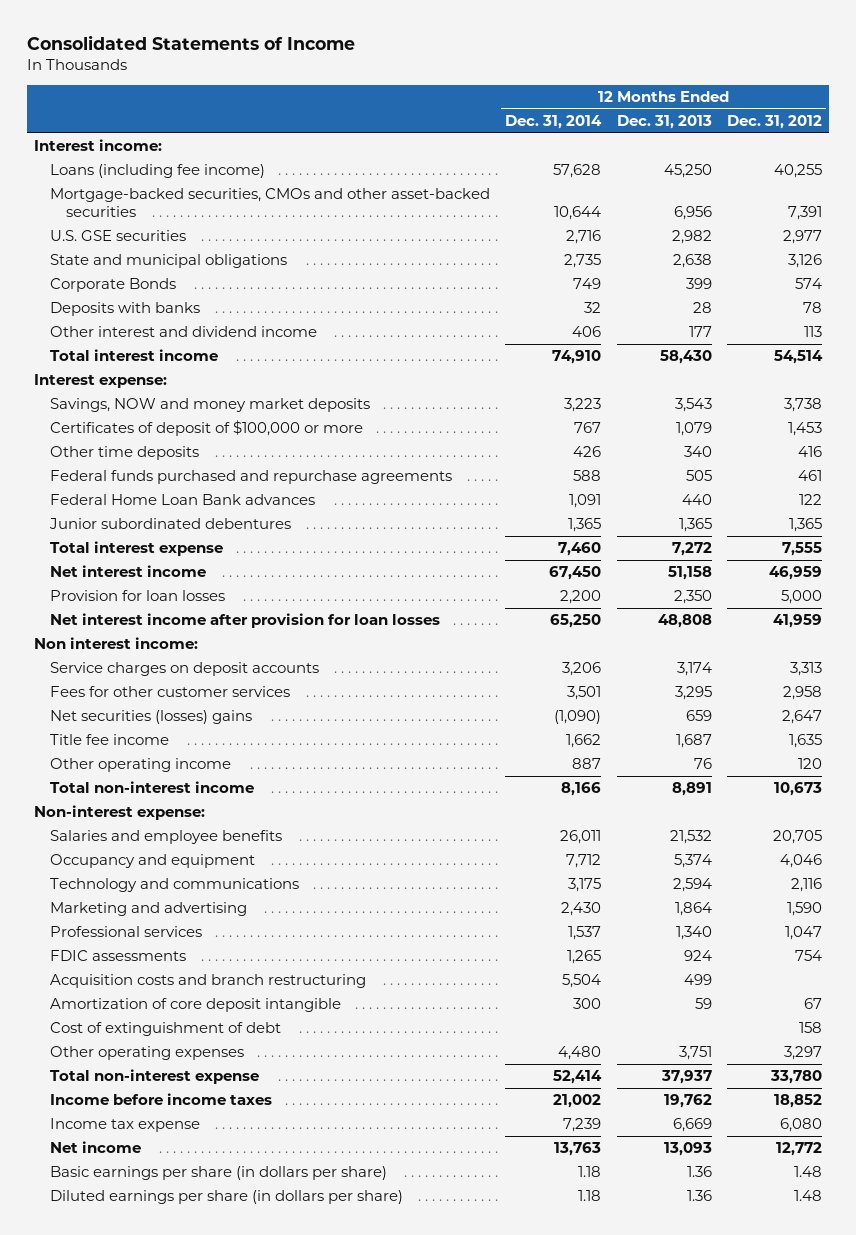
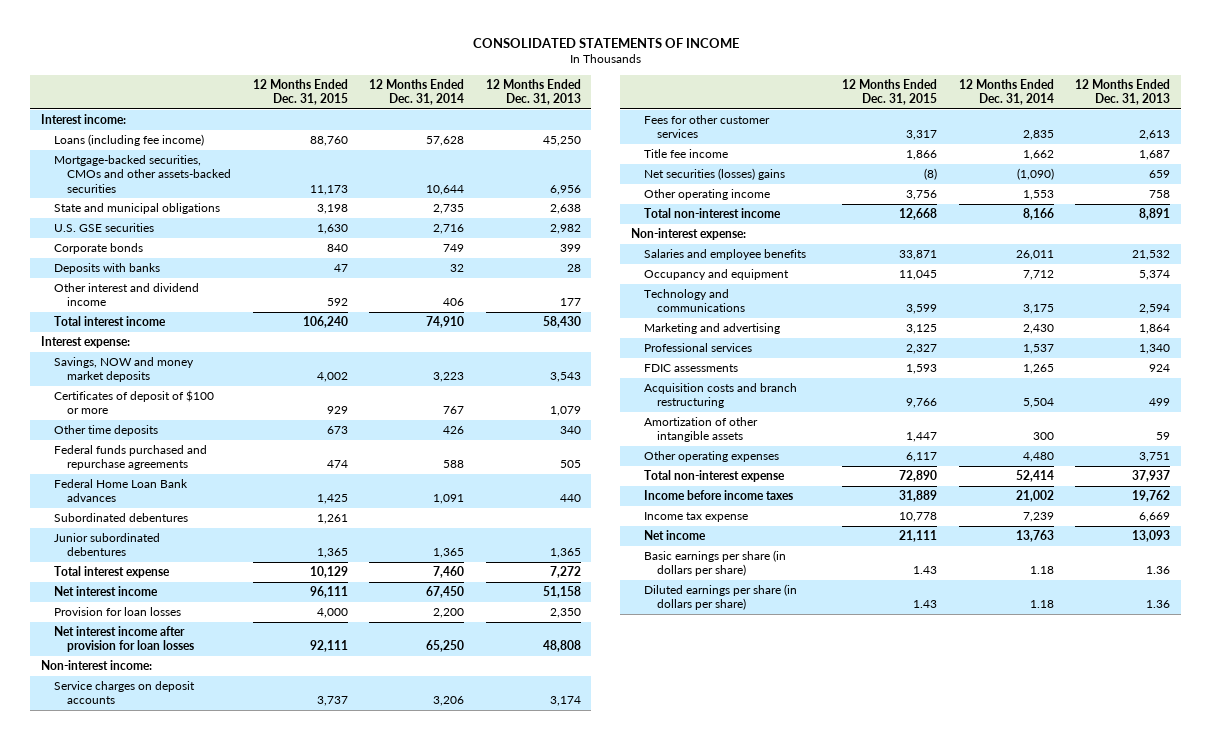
- Consolidated Statements of Income
+ CONSOLIDATED STATEMENTS OF INCOME
- | 12 Months Ended Dec. 31, 2014 | 12 Months Ended Dec. 31, 2013 | 12 Months Ended Dec. 31, 2012
+ | 12 Months Ended Dec. 31, 2015 | 12 Months Ended Dec. 31, 2014 | 12 Months Ended Dec. 31, 2013
- Mortgage-backed securities, CMOs and other asset-backed securities | 10,644 | 6,956 | 7,391
+ Mortgage-backed securities, CMOs and other assets-backed securities | 11,173 | 10,644 | 6,956
- Corporate Bonds | 749 | 399 | 574
moved down: U.S. GSE securities | 1,630 | 2,716 | 2,982
+ Corporate bonds | 840 | 749 | 399
- Certificates of deposit of $100,000 or more | 767 | 1,079 | 1,453
+ Certificates of deposit of $100 or more | 929 | 767 | 1,079
+ Subordinated debentures | 1,261 | |
- Non interest income:
+ Non-interest income:
- Fees for other customer services | 3,501 | 3,295 | 2,958
+ Fees for other customer services | 3,317 | 2,835 | 2,613
- Other operating income | 887 | 76 | 120
moved down: Net securities (losses) gains | (8) | (1,090) | 659
+ Other operating income | 3,756 | 1,553 | 758
- Amortization of core deposit intangible | 300 | 59 | 67
- Cost of extinguishment of debt | | | 158
+ Amortization of other intangible assets | 1,447 | 300 | 59

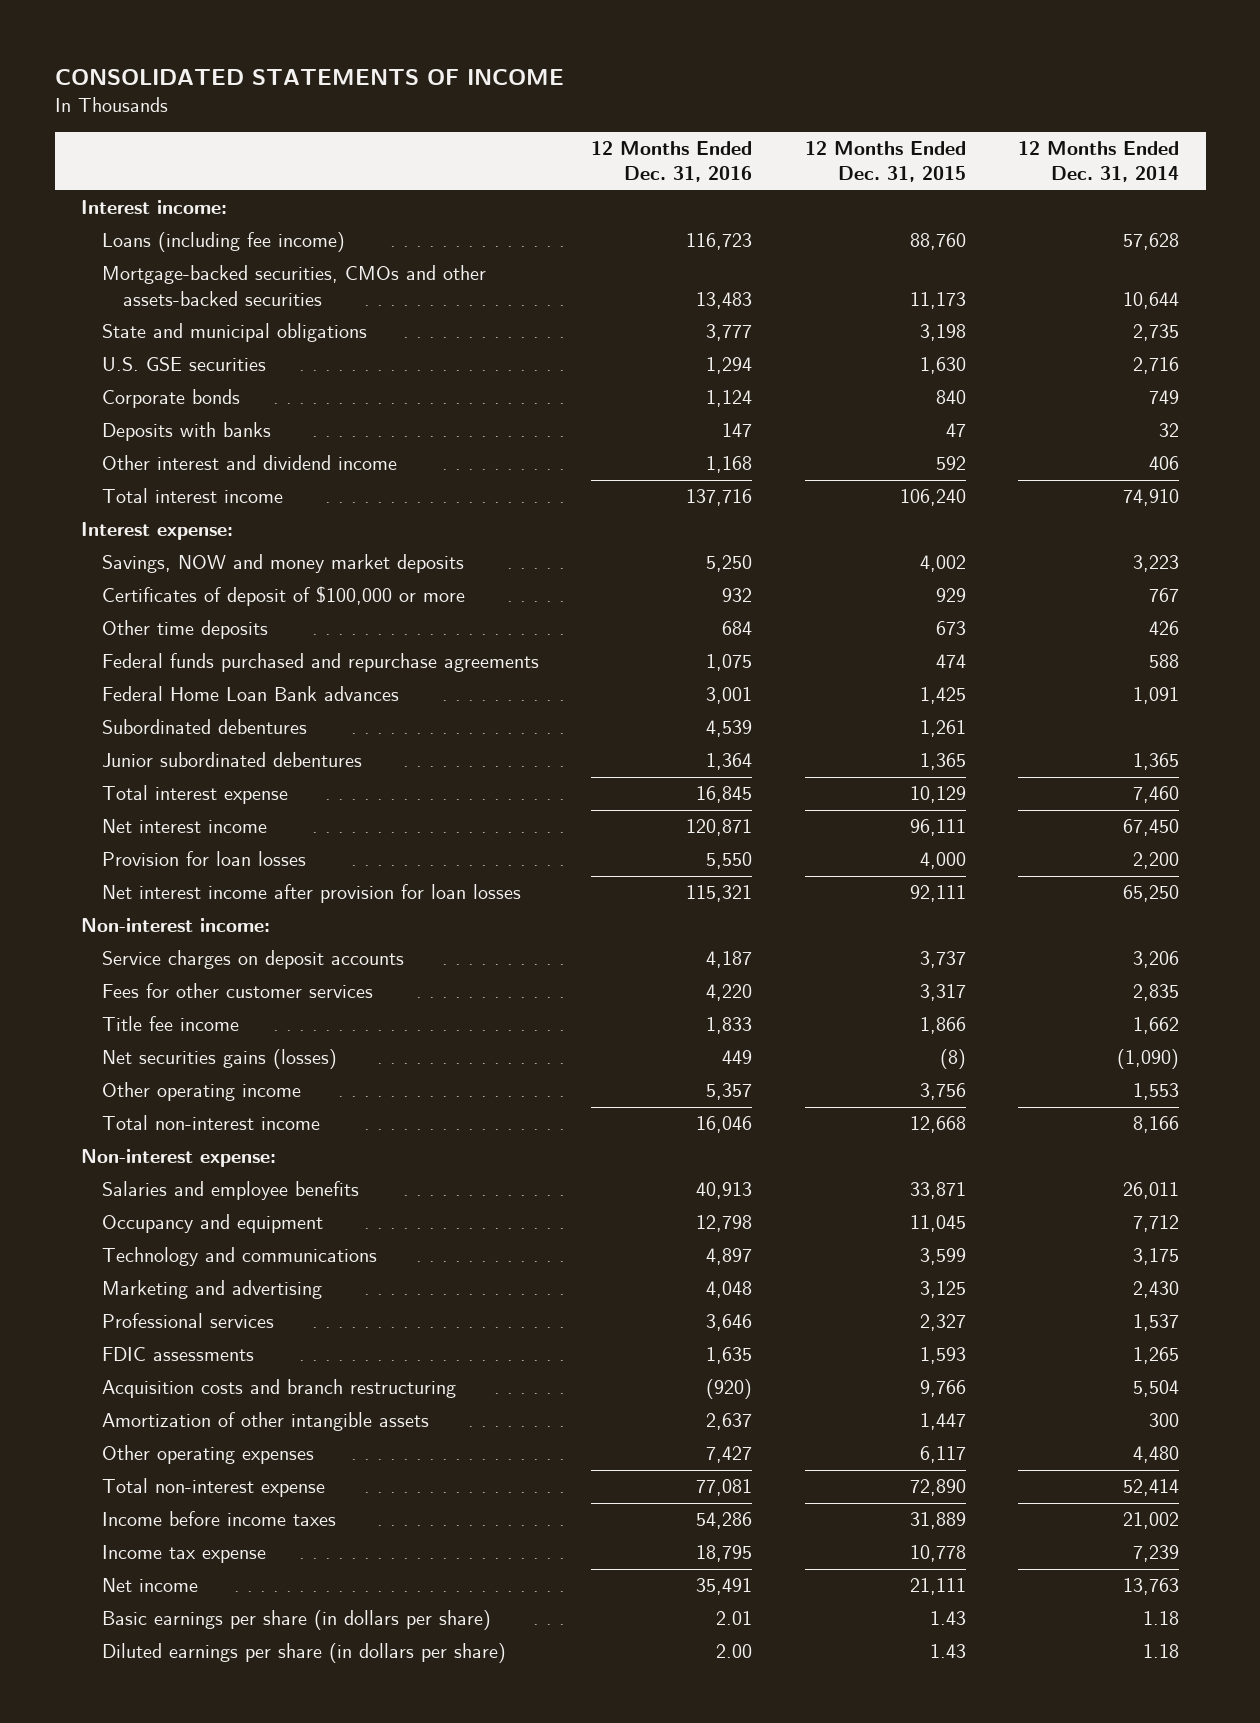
- | 12 Months Ended Dec. 31, 2015 | 12 Months Ended Dec. 31, 2014 | 12 Months Ended Dec. 31, 2013
+ | 12 Months Ended Dec. 31, 2016 | 12 Months Ended Dec. 31, 2015 | 12 Months Ended Dec. 31, 2014
- Certificates of deposit of $100 or more | 929 | 767 | 1,079
+ Certificates of deposit of $100,000 or more | 932 | 929 | 767
- Net securities (losses) gains | (8) | (1,090) | 659
+ Net securities gains (losses) | 449 | (8) | (1,090)

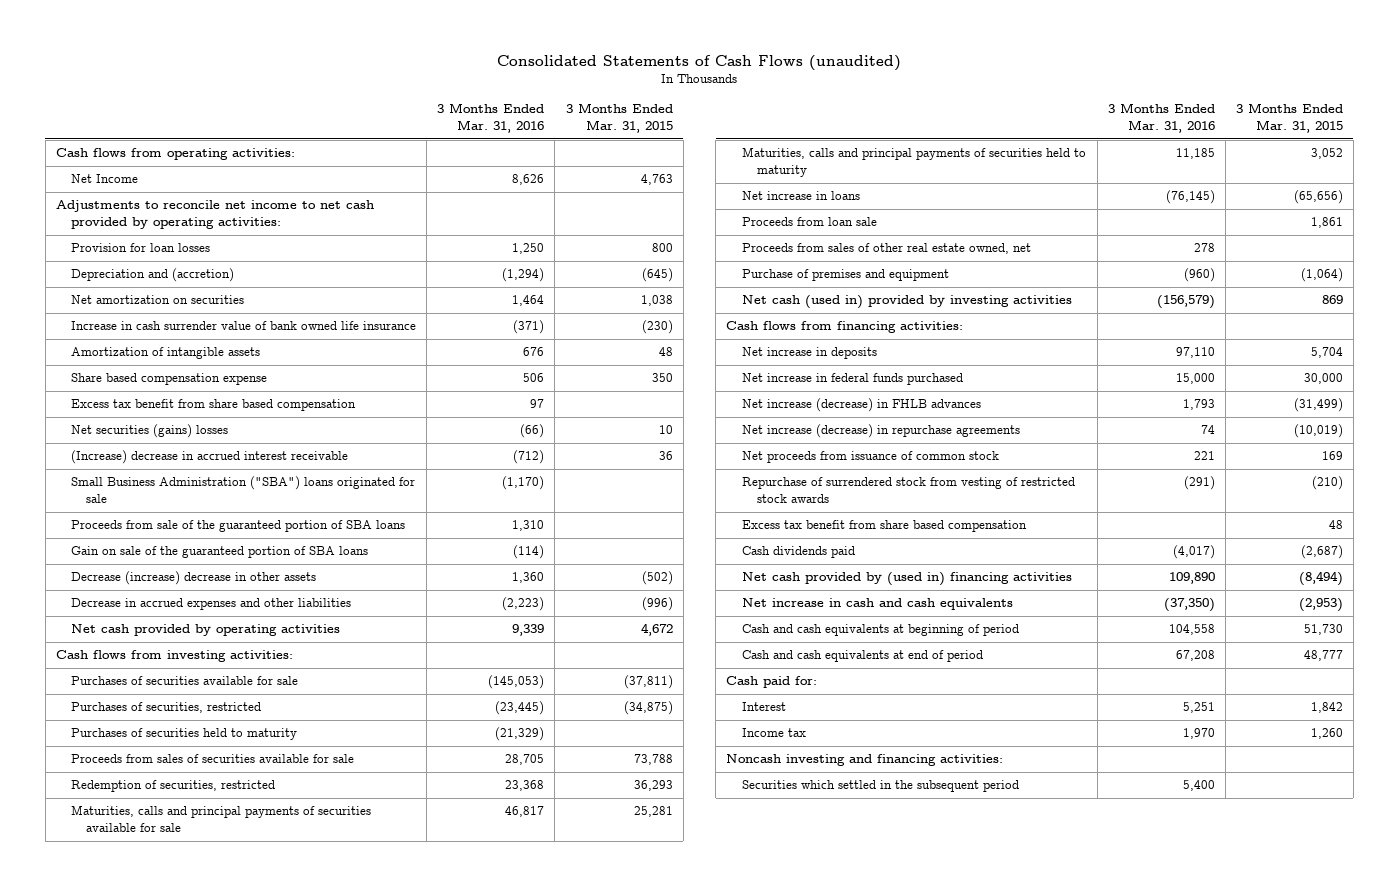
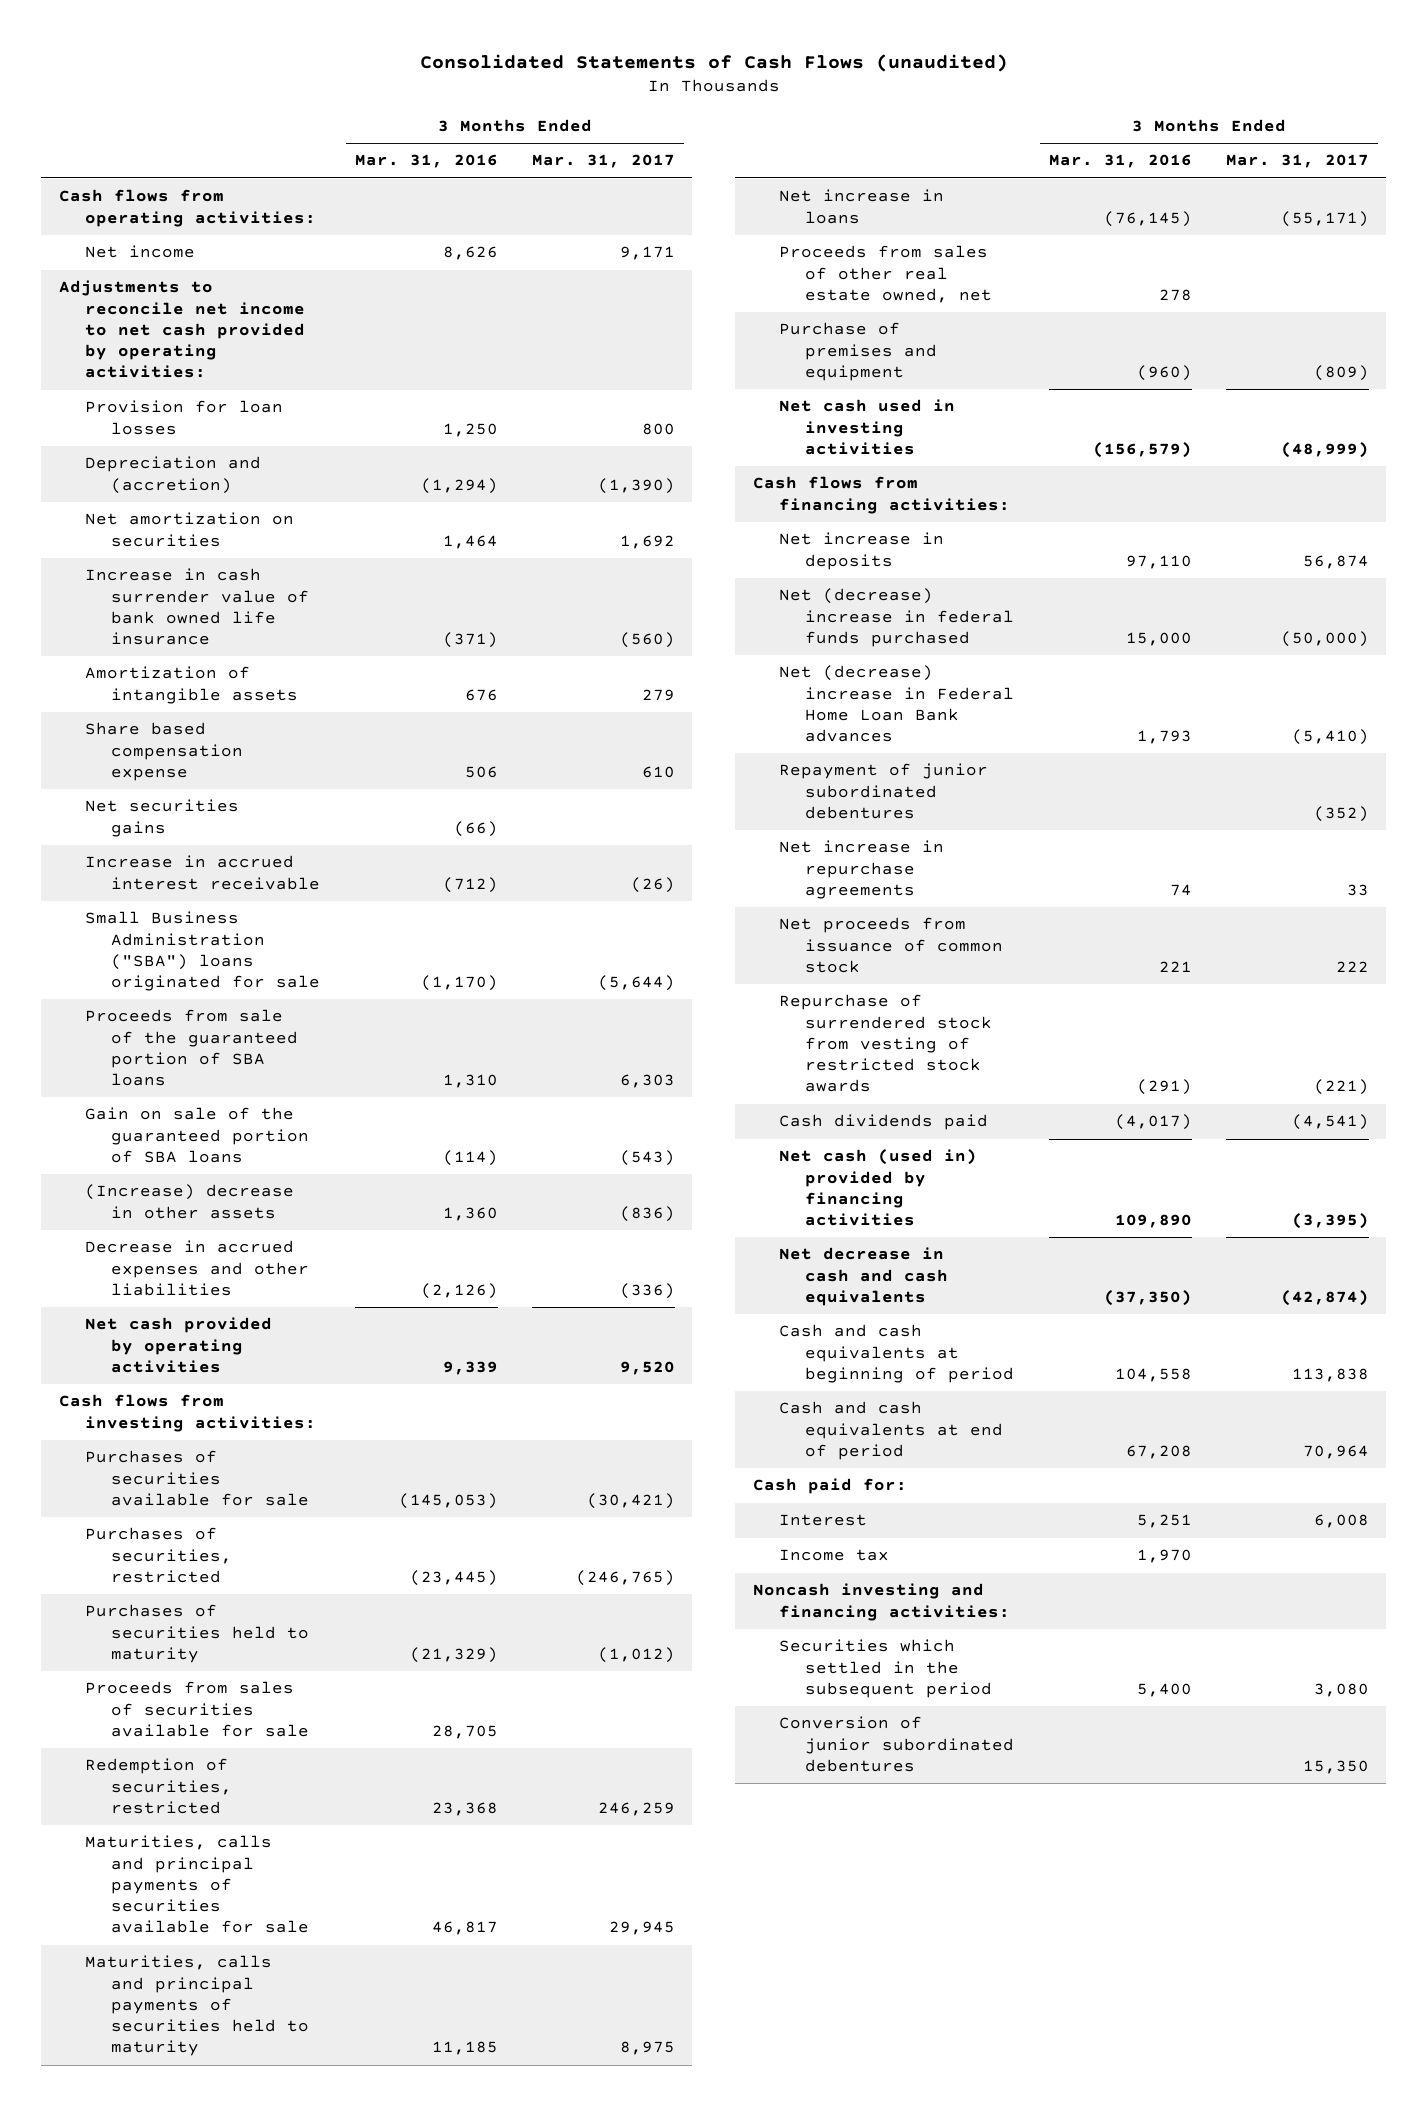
- | 3 Months Ended Mar. 31, 2016 | 3 Months Ended Mar. 31, 2015
+ | 3 Months Ended Mar. 31, 2016 | 3 Months Ended Mar. 31, 2017
- Net Income | 8,626 | 4,763
+ Net income | 8,626 | 9,171
- Excess tax benefit from share based compensation | 97 |
- Net securities (gains) losses | (66) | 10
- (Increase) decrease in accrued interest receivable | (712) | 36
+ Net securities gains | (66) |
+ Increase in accrued interest receivable | (712) | (26)
- Decrease (increase) decrease in other assets | 1,360 | (502)
- Decrease in accrued expenses and other liabilities | (2,223) | (996)
+ (Increase) decrease in other assets | 1,360 | (836)
+ Decrease in accrued expenses and other liabilities | (2,126) | (336)
- Proceeds from loan sale | | 1,861
- Net cash (used in) provided by investing activities | (156,579) | 869
+ Net cash used in investing activities | (156,579) | (48,999)
- Net increase in federal funds purchased | 15,000 | 30,000
- Net increase (decrease) in FHLB advances | 1,793 | (31,499)
- Net increase (decrease) in repurchase agreements | 74 | (10,019)
+ Net (decrease) increase in federal funds purchased | 15,000 | (50,000)
+ Net (decrease) increase in Federal Home Loan Bank advances | 1,793 | (5,410)
+ Repayment of junior subordinated debentures | | (352)
+ Net increase in repurchase agreements | 74 | 33
- Excess tax benefit from share based compensation | | 48
- Net cash provided by (used in) financing activities | 109,890 | (8,494)
- Net increase in cash and cash equivalents | (37,350) | (2,953)
+ Net cash (used in) provided by financing activities | 109,890 | (3,395)
+ Net decrease in cash and cash equivalents | (37,350) | (42,874)
+ Conversion of junior subordinated debentures | | 15,350

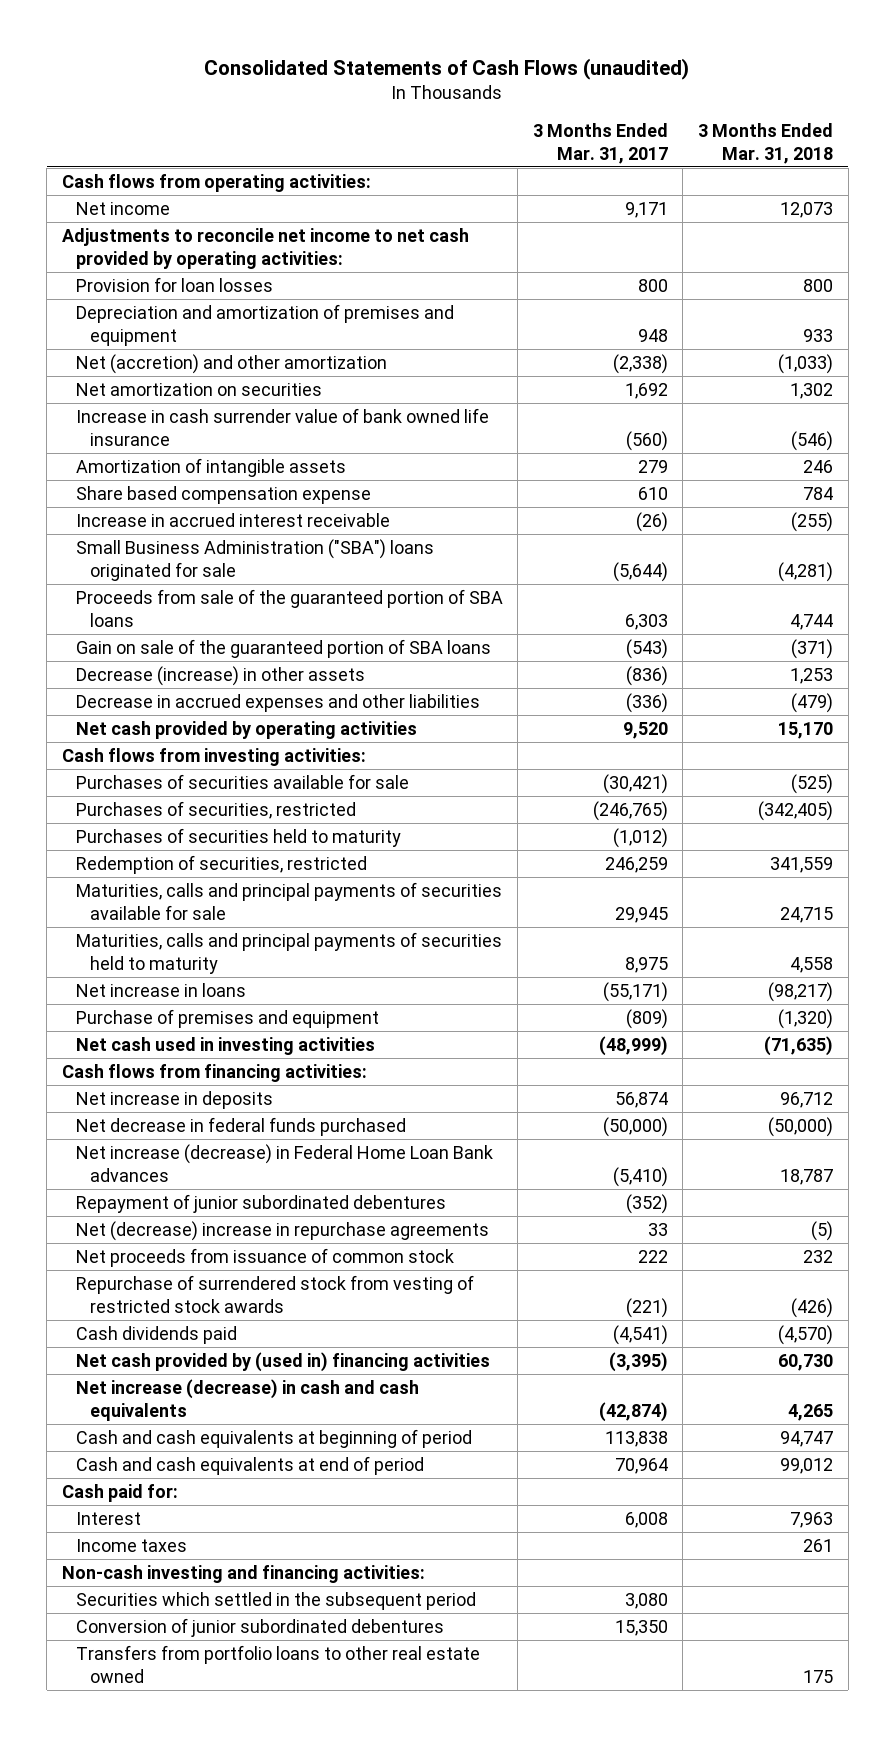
- | 3 Months Ended Mar. 31, 2016 | 3 Months Ended Mar. 31, 2017
+ | 3 Months Ended Mar. 31, 2017 | 3 Months Ended Mar. 31, 2018
- Depreciation and (accretion) | (1,294) | (1,390)
+ Depreciation and amortization of premises and equipment | 948 | 933
+ Net (accretion) and other amortization | (2,338) | (1,033)
- Net securities gains | (66) |
- (Increase) decrease in other assets | 1,360 | (836)
+ Decrease (increase) in other assets | (836) | 1,253
- Proceeds from sales of securities available for sale | 28,705 |
- Proceeds from sales of other real estate owned, net | 278 |
- Net (decrease) increase in federal funds purchased | 15,000 | (50,000)
- Net (decrease) increase in Federal Home Loan Bank advances | 1,793 | (5,410)
+ Net decrease in federal funds purchased | (50,000) | (50,000)
+ Net increase (decrease) in Federal Home Loan Bank advances | (5,410) | 18,787
- Net increase in repurchase agreements | 74 | 33
+ Net (decrease) increase in repurchase agreements | 33 | (5)
- Net cash (used in) provided by financing activities | 109,890 | (3,395)
- Net decrease in cash and cash equivalents | (37,350) | (42,874)
+ Net cash provided by (used in) financing activities | (3,395) | 60,730
+ Net increase (decrease) in cash and cash equivalents | (42,874) | 4,265
- Income tax | 1,970 |
- Noncash investing and financing activities:
+ Income taxes | | 261
+ Non-cash investing and financing activities:
+ Transfers from portfolio loans to other real estate owned | | 175

